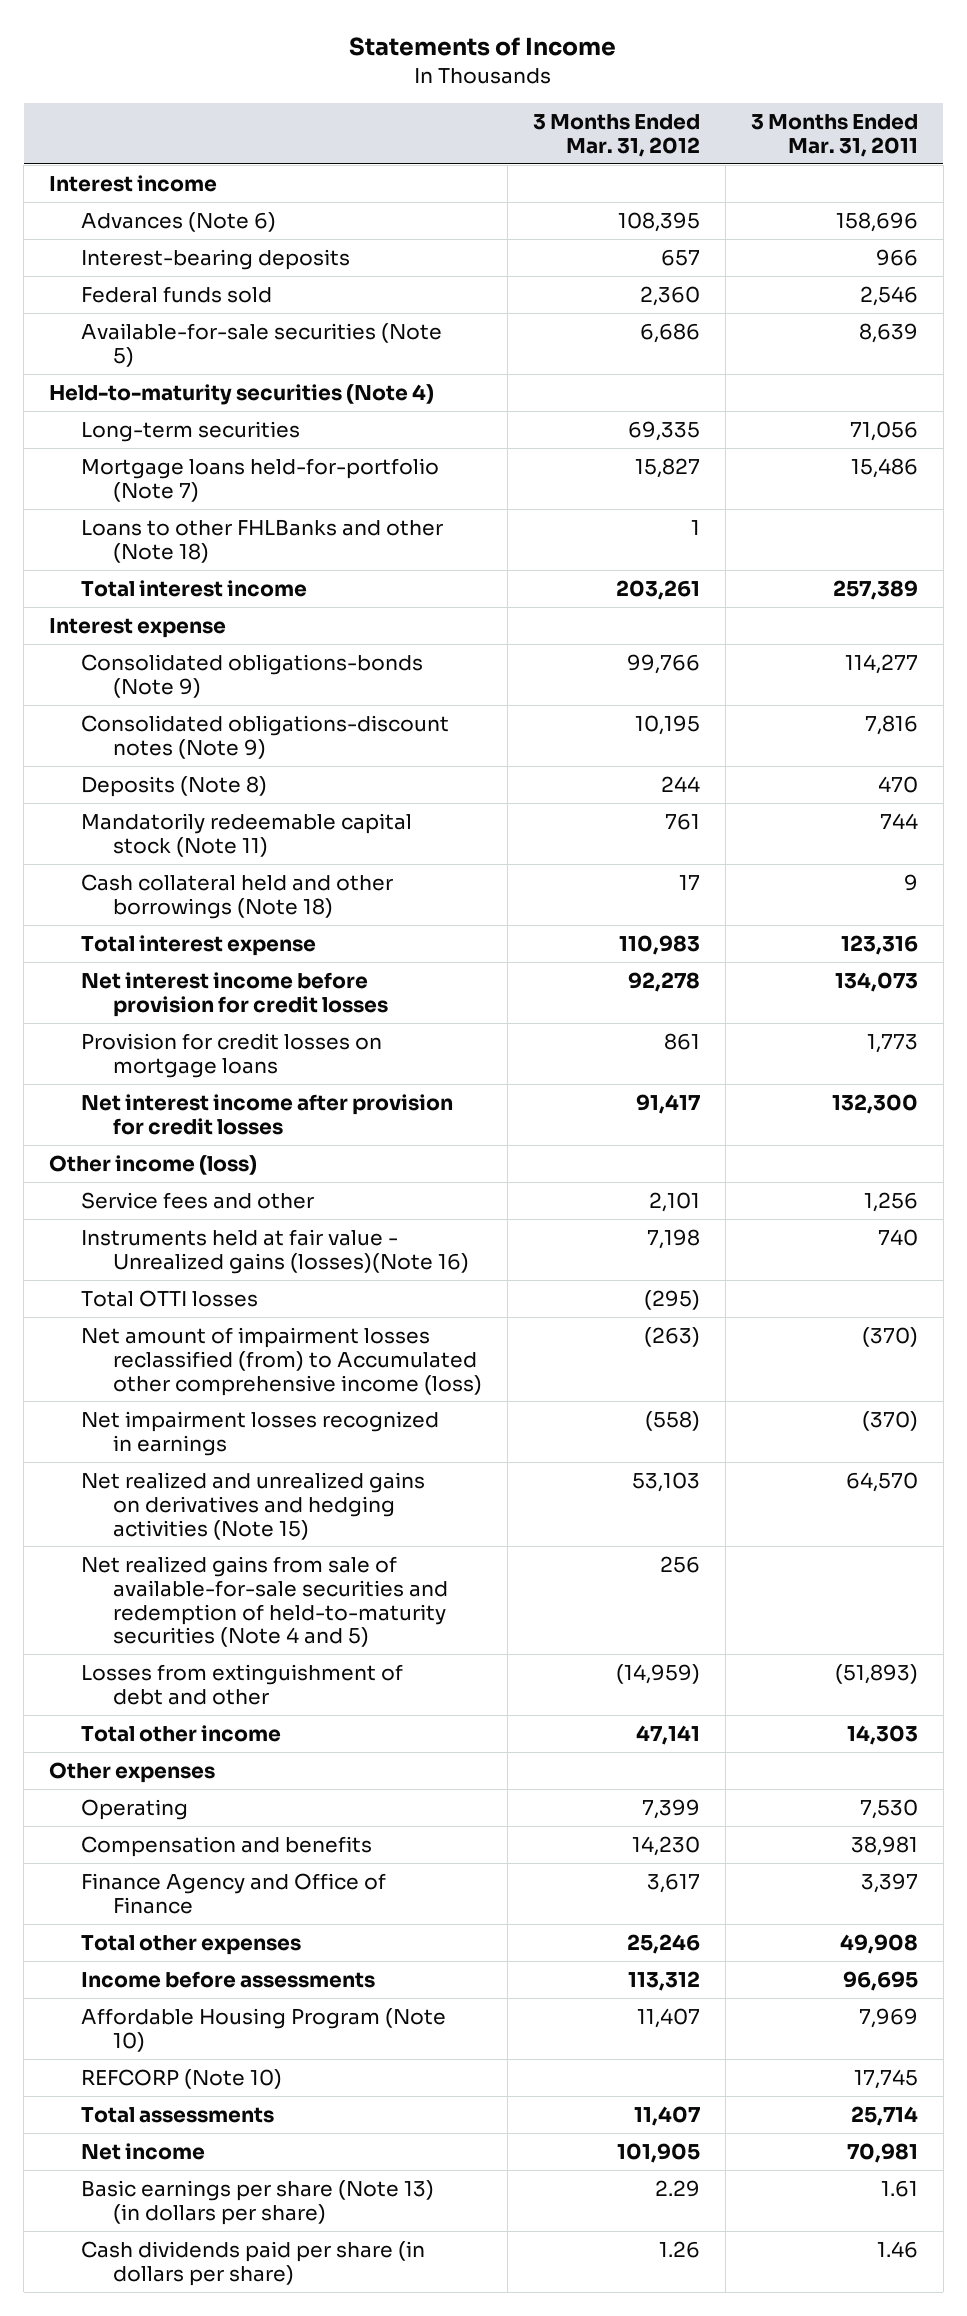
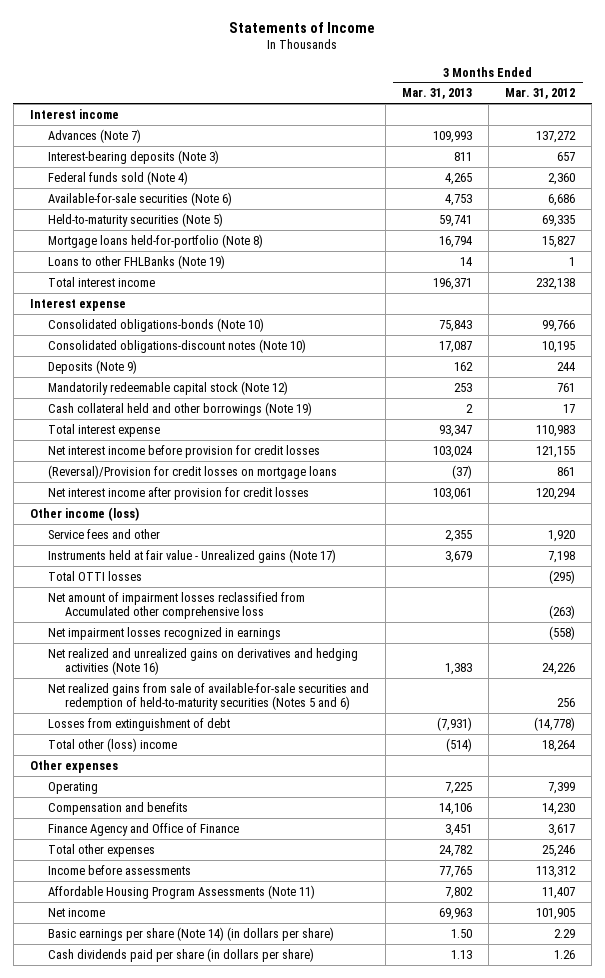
- | 3 Months Ended Mar. 31, 2012 | 3 Months Ended Mar. 31, 2011
+ | 3 Months Ended Mar. 31, 2013 | 3 Months Ended Mar. 31, 2012
- Advances (Note 6) | 108,395 | 158,696
- Interest-bearing deposits | 657 | 966
- Federal funds sold | 2,360 | 2,546
- Available-for-sale securities (Note 5) | 6,686 | 8,639
- Held-to-maturity securities (Note 4)
- Long-term securities | 69,335 | 71,056
- Mortgage loans held-for-portfolio (Note 7) | 15,827 | 15,486
- Loans to other FHLBanks and other (Note 18) | 1 |
- Total interest income | 203,261 | 257,389
+ Advances (Note 7) | 109,993 | 137,272
+ Interest-bearing deposits (Note 3) | 811 | 657
+ Federal funds sold (Note 4) | 4,265 | 2,360
+ Available-for-sale securities (Note 6) | 4,753 | 6,686
+ Held-to-maturity securities (Note 5) | 59,741 | 69,335
+ Mortgage loans held-for-portfolio (Note 8) | 16,794 | 15,827
+ Loans to other FHLBanks (Note 19) | 14 | 1
+ Total interest income | 196,371 | 232,138
- Consolidated obligations-bonds (Note 9) | 99,766 | 114,277
- Consolidated obligations-discount notes (Note 9) | 10,195 | 7,816
- Deposits (Note 8) | 244 | 470
- Mandatorily redeemable capital stock (Note 11) | 761 | 744
- Cash collateral held and other borrowings (Note 18) | 17 | 9
+ Consolidated obligations-bonds (Note 10) | 75,843 | 99,766
+ Consolidated obligations-discount notes (Note 10) | 17,087 | 10,195
+ Deposits (Note 9) | 162 | 244
+ Mandatorily redeemable capital stock (Note 12) | 253 | 761
+ Cash collateral held and other borrowings (Note 19) | 2 | 17
- Net interest income before provision for credit losses | 92,278 | 134,073
- Provision for credit losses on mortgage loans | 861 | 1,773
- Net interest income after provision for credit losses | 91,417 | 132,300
+ Net interest income before provision for credit losses | 103,024 | 121,155
+ (Reversal)/Provision for credit losses on mortgage loans | (37) | 861
+ Net interest income after provision for credit losses | 103,061 | 120,294
- Service fees and other | 2,101 | 1,256
- Instruments held at fair value - Unrealized gains (losses)(Note 16) | 7,198 | 740
+ Service fees and other | 2,355 | 1,920
+ Instruments held at fair value - Unrealized gains (Note 17) | 3,679 | 7,198
- Net amount of impairment losses reclassified (from) to Accumulated other comprehensive income (loss) | (263) | (370)
+ Net amount of impairment losses reclassified from Accumulated other comprehensive loss | | (263)
- Net realized and unrealized gains on derivatives and hedging activities (Note 15) | 53,103 | 64,570
- Net realized gains from sale of available-for-sale securities and redemption of held-to-maturity securities (Note 4 and 5) | 256 |
- Losses from extinguishment of debt and other | (14,959) | (51,893)
- Total other income | 47,141 | 14,303
+ Net realized and unrealized gains on derivatives and hedging activities (Note 16) | 1,383 | 24,226
+ Net realized gains from sale of available-for-sale securities and redemption of held-to-maturity securities (Notes 5 and 6) | | 256
+ Losses from extinguishment of debt | (7,931) | (14,778)
+ Total other (loss) income | (514) | 18,264
- Affordable Housing Program (Note 10) | 11,407 | 7,969
- REFCORP (Note 10) | | 17,745
- Total assessments | 11,407 | 25,714
+ Affordable Housing Program Assessments (Note 11) | 7,802 | 11,407
- Basic earnings per share (Note 13) (in dollars per share) | 2.29 | 1.61
+ Basic earnings per share (Note 14) (in dollars per share) | 1.50 | 2.29

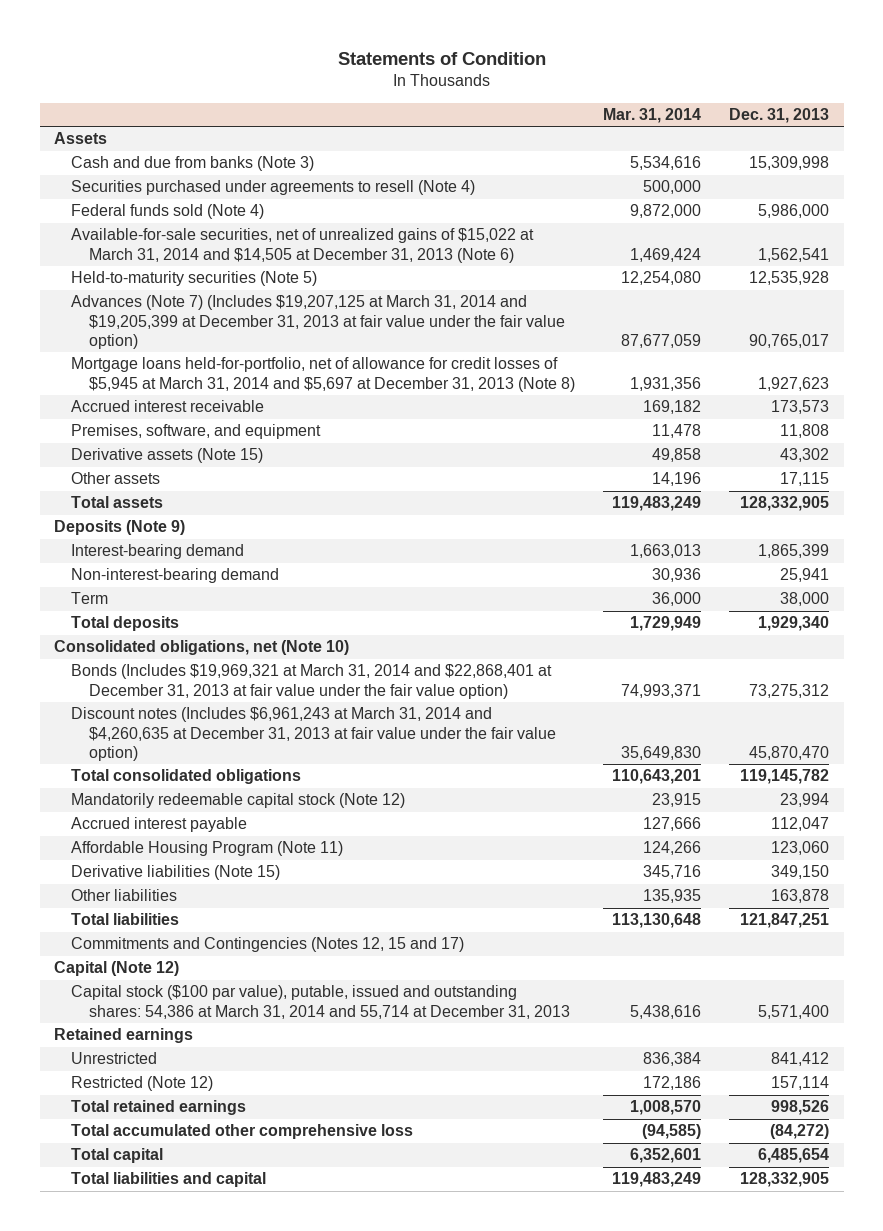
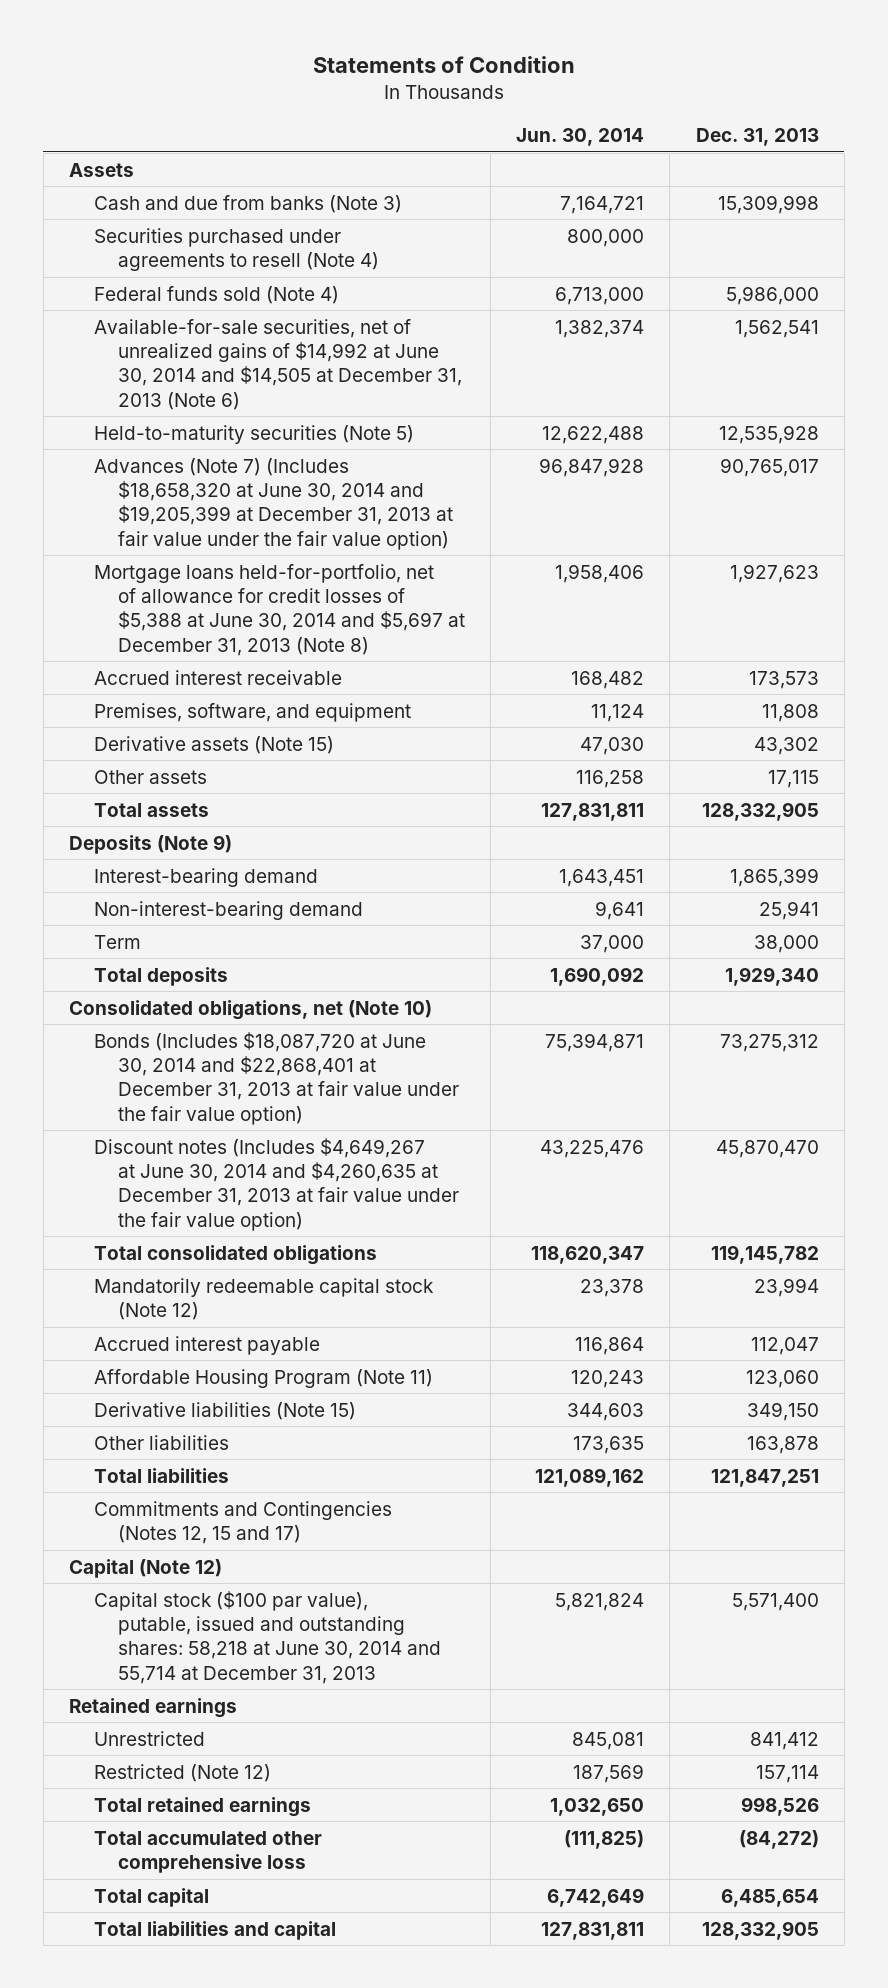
- | Mar. 31, 2014 | Dec. 31, 2013
+ | Jun. 30, 2014 | Dec. 31, 2013
- Available-for-sale securities, net of unrealized gains of $15,022 at March 31, 2014 and $14,505 at December 31, 2013 (Note 6) | 1,469,424 | 1,562,541
+ Available-for-sale securities, net of unrealized gains of $14,992 at June 30, 2014 and $14,505 at December 31, 2013 (Note 6) | 1,382,374 | 1,562,541
- Advances (Note 7) (Includes $19,207,125 at March 31, 2014 and $19,205,399 at December 31, 2013 at fair value under the fair value option) | 87,677,059 | 90,765,017
- Mortgage loans held-for-portfolio, net of allowance for credit losses of $5,945 at March 31, 2014 and $5,697 at December 31, 2013 (Note 8) | 1,931,356 | 1,927,623
+ Advances (Note 7) (Includes $18,658,320 at June 30, 2014 and $19,205,399 at December 31, 2013 at fair value under the fair value option) | 96,847,928 | 90,765,017
+ Mortgage loans held-for-portfolio, net of allowance for credit losses of $5,388 at June 30, 2014 and $5,697 at December 31, 2013 (Note 8) | 1,958,406 | 1,927,623
- Bonds (Includes $19,969,321 at March 31, 2014 and $22,868,401 at December 31, 2013 at fair value under the fair value option) | 74,993,371 | 73,275,312
- Discount notes (Includes $6,961,243 at March 31, 2014 and $4,260,635 at December 31, 2013 at fair value under the fair value option) | 35,649,830 | 45,870,470
+ Bonds (Includes $18,087,720 at June 30, 2014 and $22,868,401 at December 31, 2013 at fair value under the fair value option) | 75,394,871 | 73,275,312
+ Discount notes (Includes $4,649,267 at June 30, 2014 and $4,260,635 at December 31, 2013 at fair value under the fair value option) | 43,225,476 | 45,870,470
- Capital stock ($100 par value), putable, issued and outstanding shares: 54,386 at March 31, 2014 and 55,714 at December 31, 2013 | 5,438,616 | 5,571,400
+ Capital stock ($100 par value), putable, issued and outstanding shares: 58,218 at June 30, 2014 and 55,714 at December 31, 2013 | 5,821,824 | 5,571,400

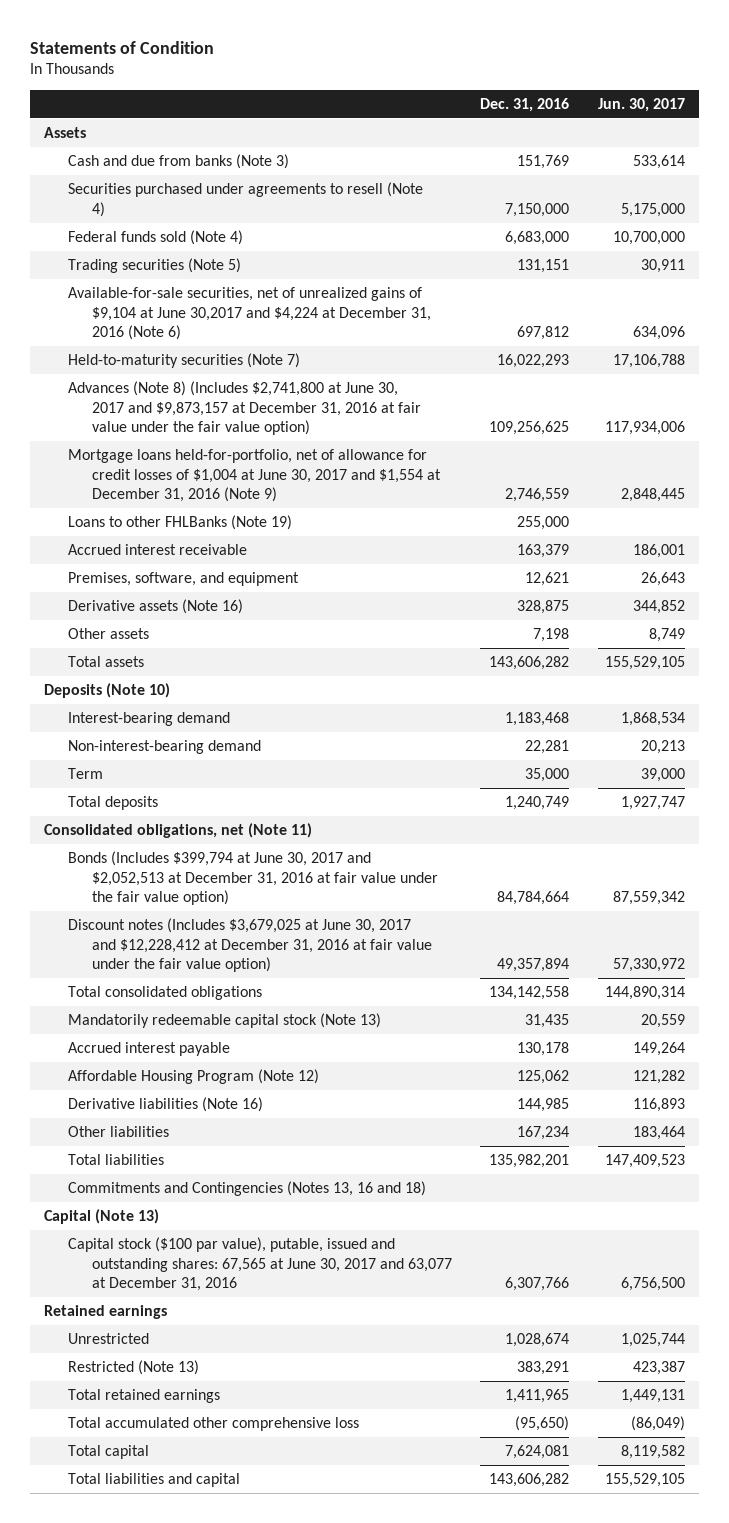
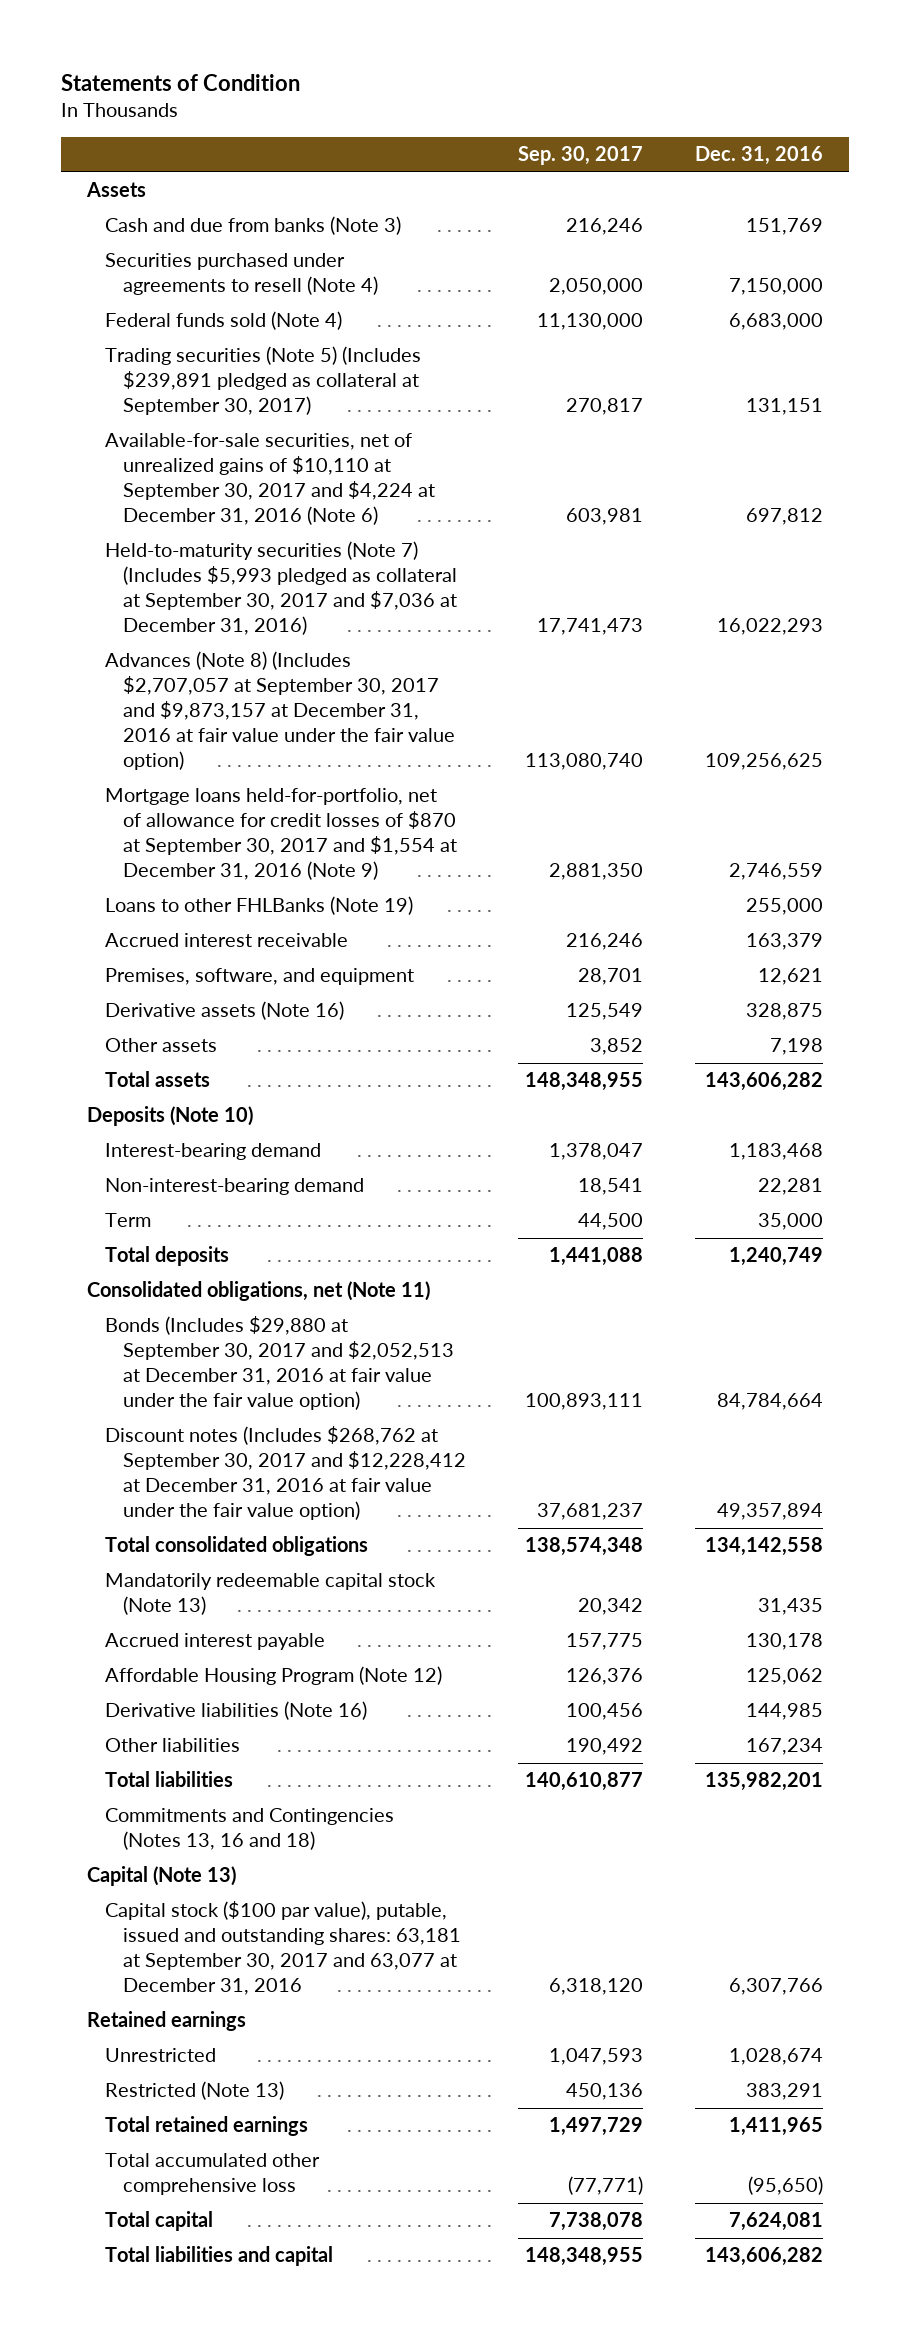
- | Dec. 31, 2016 | Jun. 30, 2017
+ | Sep. 30, 2017 | Dec. 31, 2016
- Trading securities (Note 5) | 131,151 | 30,911
- Available-for-sale securities, net of unrealized gains of $9,104 at June 30,2017 and $4,224 at December 31, 2016 (Note 6) | 697,812 | 634,096
- Held-to-maturity securities (Note 7) | 16,022,293 | 17,106,788
- Advances (Note 8) (Includes $2,741,800 at June 30, 2017 and $9,873,157 at December 31, 2016 at fair value under the fair value option) | 109,256,625 | 117,934,006
- Mortgage loans held-for-portfolio, net of allowance for credit losses of $1,004 at June 30, 2017 and $1,554 at December 31, 2016 (Note 9) | 2,746,559 | 2,848,445
+ Trading securities (Note 5) (Includes $239,891 pledged as collateral at September 30, 2017) | 270,817 | 131,151
+ Available-for-sale securities, net of unrealized gains of $10,110 at September 30, 2017 and $4,224 at December 31, 2016 (Note 6) | 603,981 | 697,812
+ Held-to-maturity securities (Note 7) (Includes $5,993 pledged as collateral at September 30, 2017 and $7,036 at December 31, 2016) | 17,741,473 | 16,022,293
+ Advances (Note 8) (Includes $2,707,057 at September 30, 2017 and $9,873,157 at December 31, 2016 at fair value under the fair value option) | 113,080,740 | 109,256,625
+ Mortgage loans held-for-portfolio, net of allowance for credit losses of $870 at September 30, 2017 and $1,554 at December 31, 2016 (Note 9) | 2,881,350 | 2,746,559
- Bonds (Includes $399,794 at June 30, 2017 and $2,052,513 at December 31, 2016 at fair value under the fair value option) | 84,784,664 | 87,559,342
- Discount notes (Includes $3,679,025 at June 30, 2017 and $12,228,412 at December 31, 2016 at fair value under the fair value option) | 49,357,894 | 57,330,972
+ Bonds (Includes $29,880 at September 30, 2017 and $2,052,513 at December 31, 2016 at fair value under the fair value option) | 100,893,111 | 84,784,664
+ Discount notes (Includes $268,762 at September 30, 2017 and $12,228,412 at December 31, 2016 at fair value under the fair value option) | 37,681,237 | 49,357,894
- Capital stock ($100 par value), putable, issued and outstanding shares: 67,565 at June 30, 2017 and 63,077 at December 31, 2016 | 6,307,766 | 6,756,500
+ Capital stock ($100 par value), putable, issued and outstanding shares: 63,181 at September 30, 2017 and 63,077 at December 31, 2016 | 6,318,120 | 6,307,766

